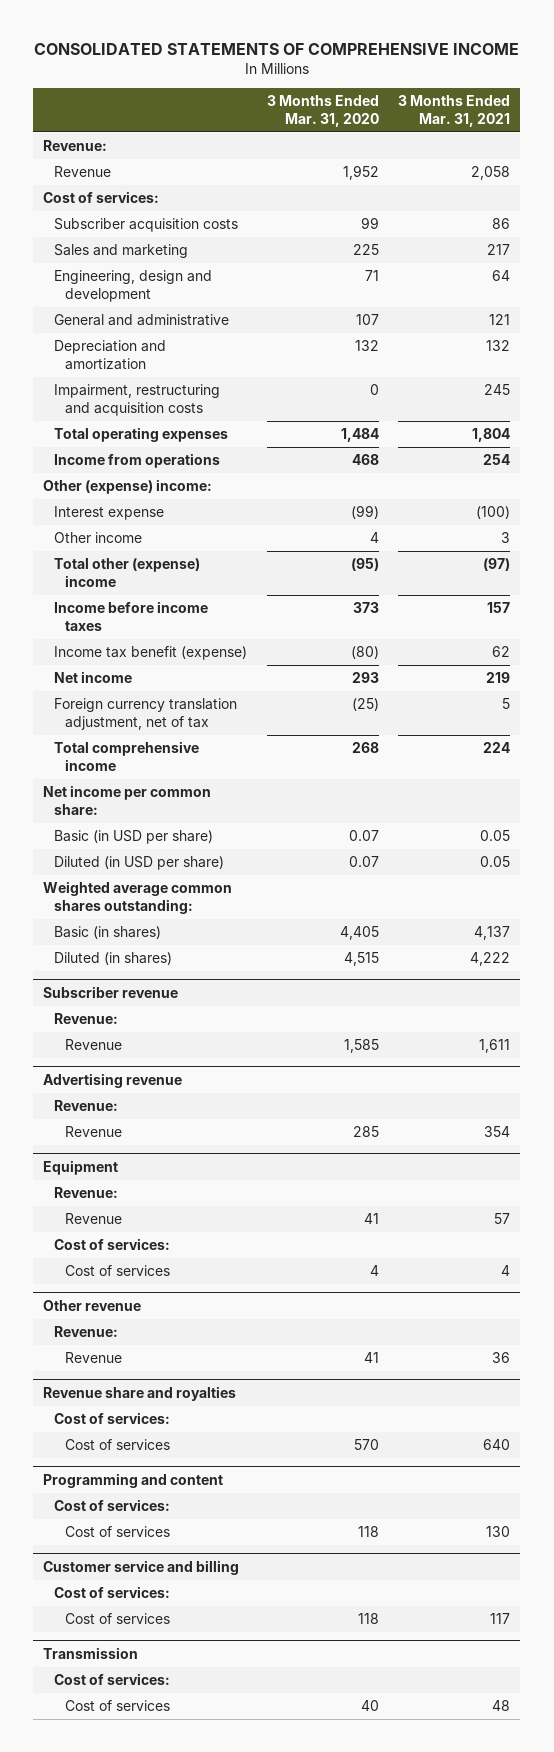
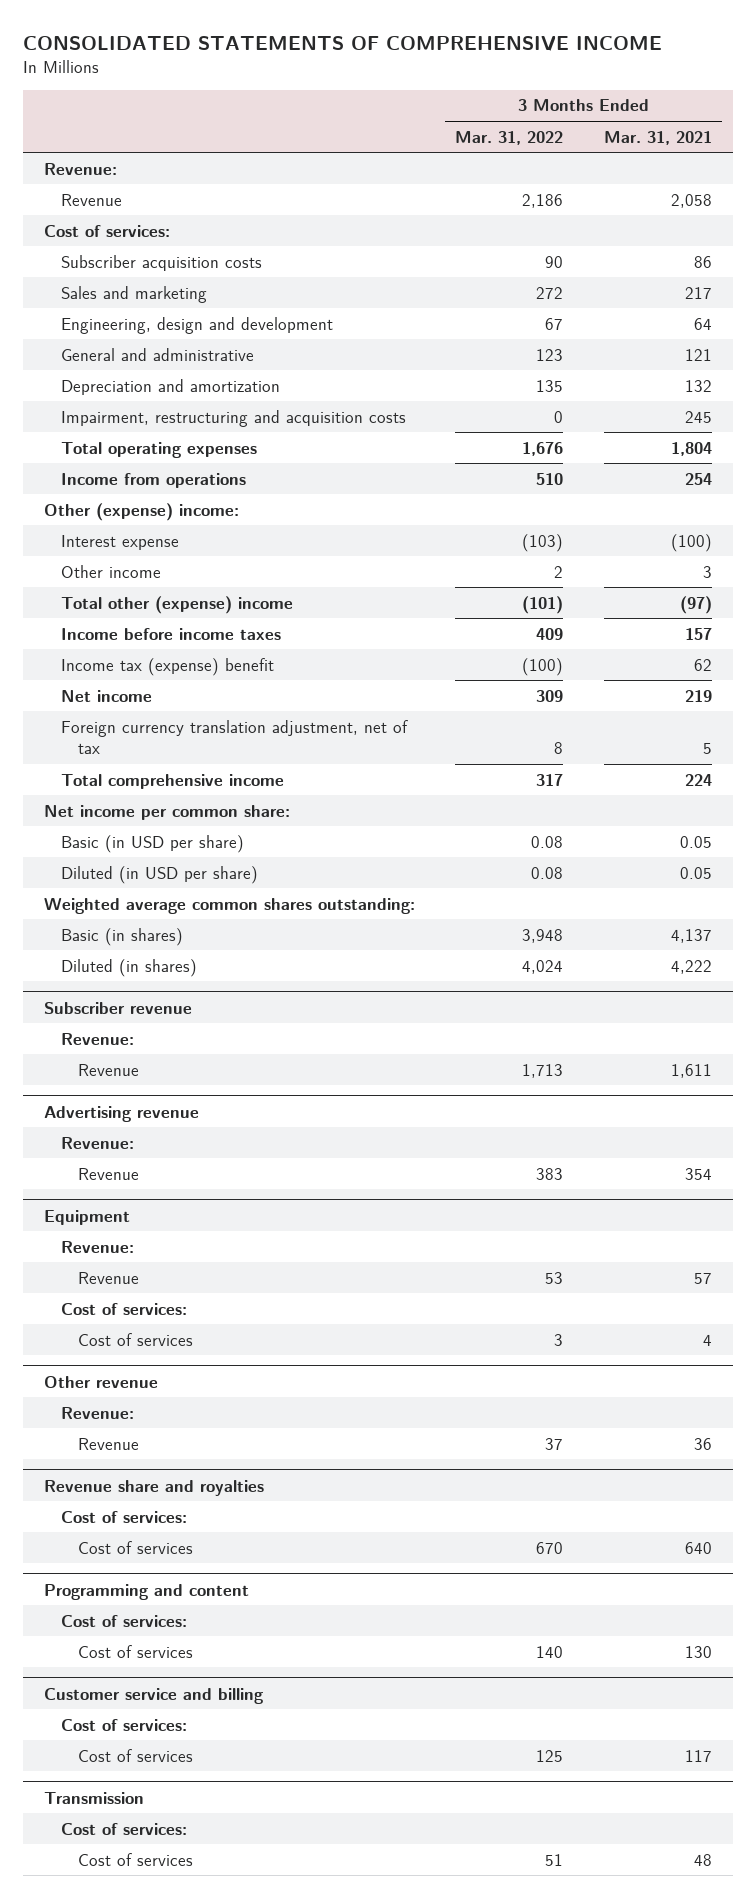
- | 3 Months Ended Mar. 31, 2020 | 3 Months Ended Mar. 31, 2021
+ | 3 Months Ended Mar. 31, 2022 | 3 Months Ended Mar. 31, 2021
- Income tax benefit (expense) | (80) | 62
+ Income tax (expense) benefit | (100) | 62

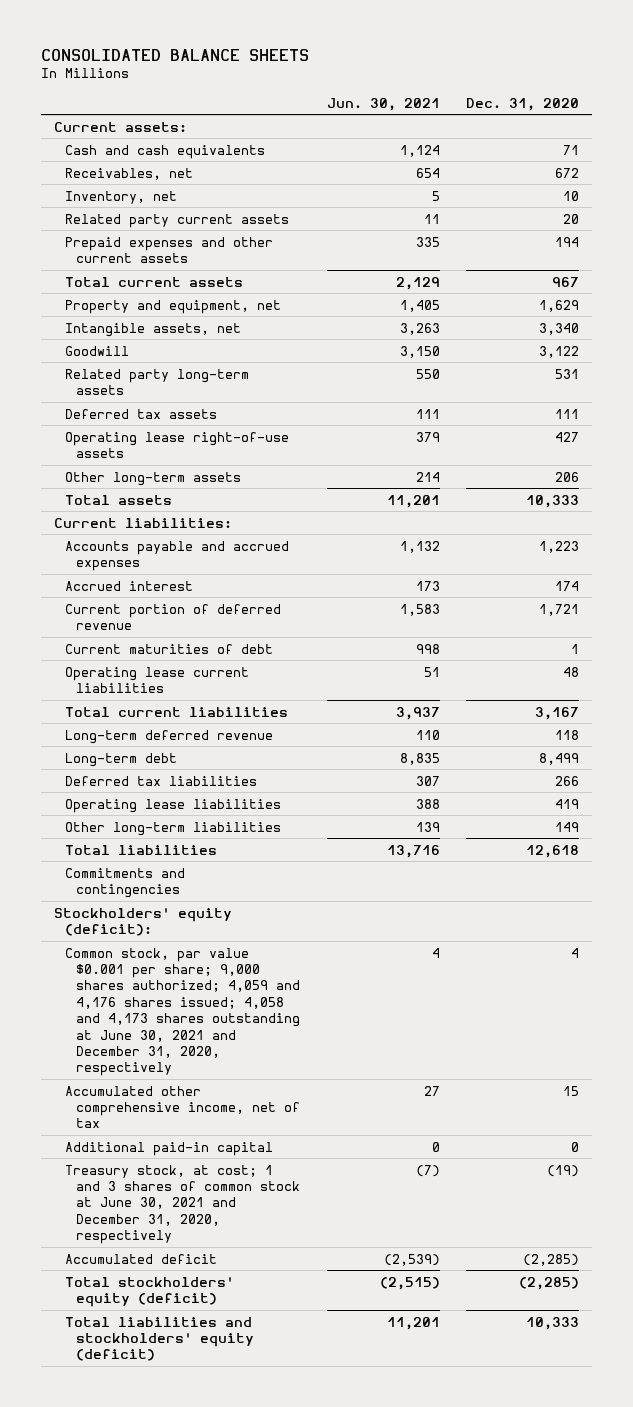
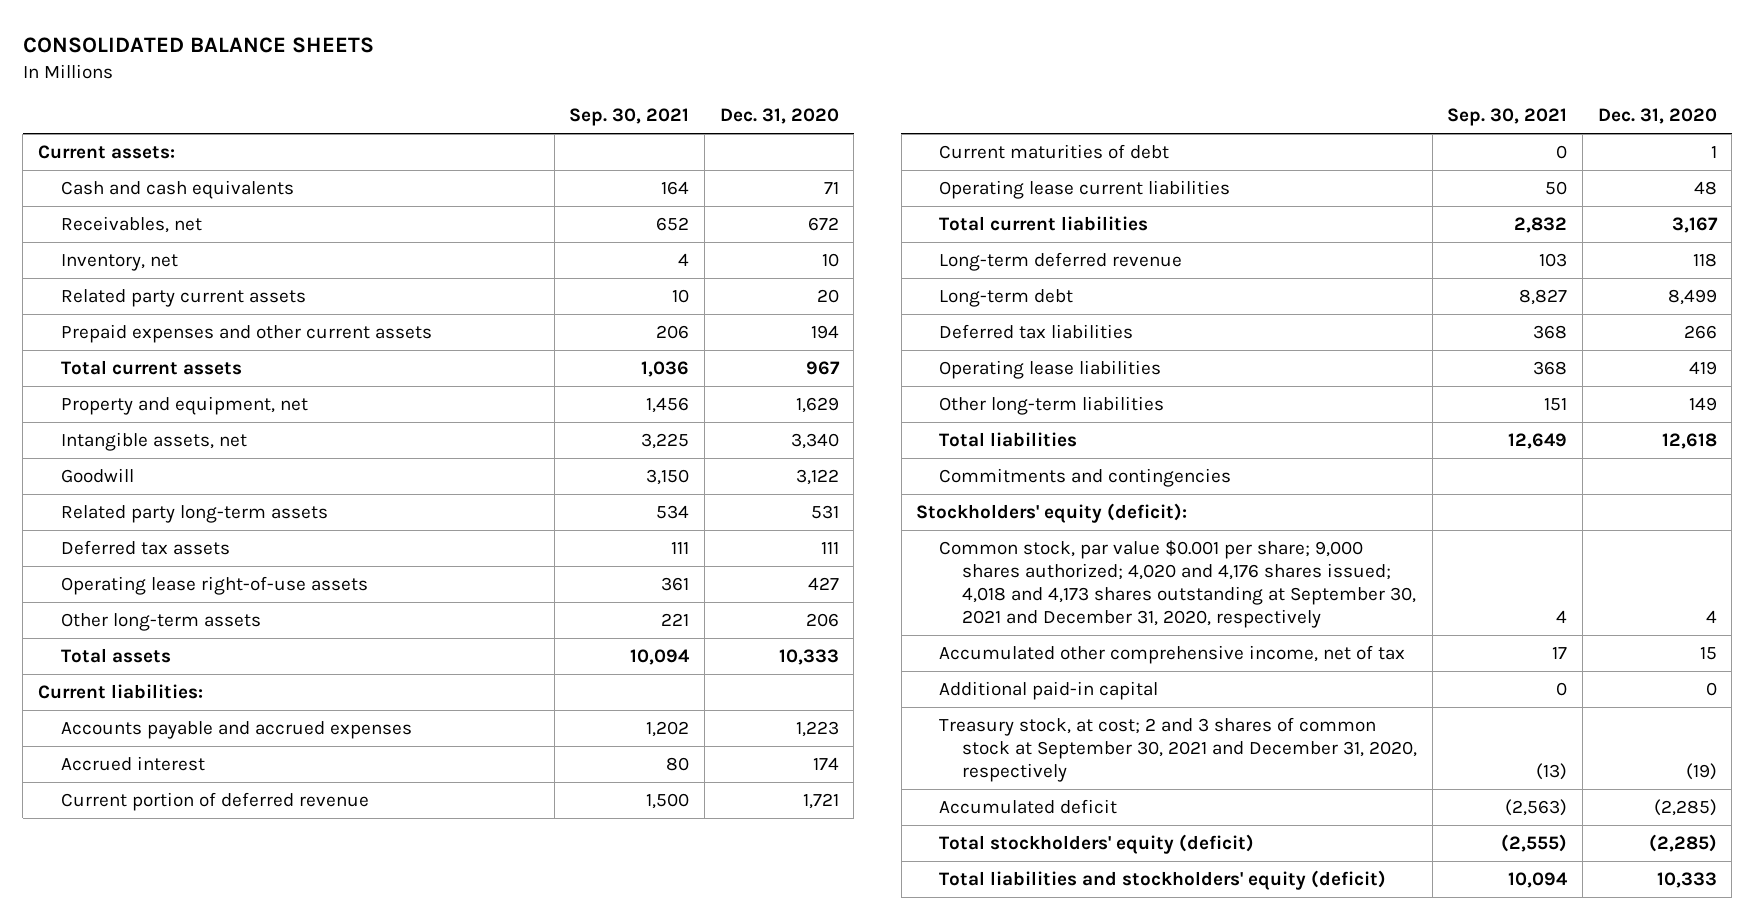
- | Jun. 30, 2021 | Dec. 31, 2020
+ | Sep. 30, 2021 | Dec. 31, 2020
- Common stock, par value $0.001 per share; 9,000 shares authorized; 4,059 and 4,176 shares issued; 4,058 and 4,173 shares outstanding at June 30, 2021 and December 31, 2020, respectively | 4 | 4
+ Common stock, par value $0.001 per share; 9,000 shares authorized; 4,020 and 4,176 shares issued; 4,018 and 4,173 shares outstanding at September 30, 2021 and December 31, 2020, respectively | 4 | 4
- Treasury stock, at cost; 1 and 3 shares of common stock at June 30, 2021 and December 31, 2020, respectively | (7) | (19)
+ Treasury stock, at cost; 2 and 3 shares of common stock at September 30, 2021 and December 31, 2020, respectively | (13) | (19)

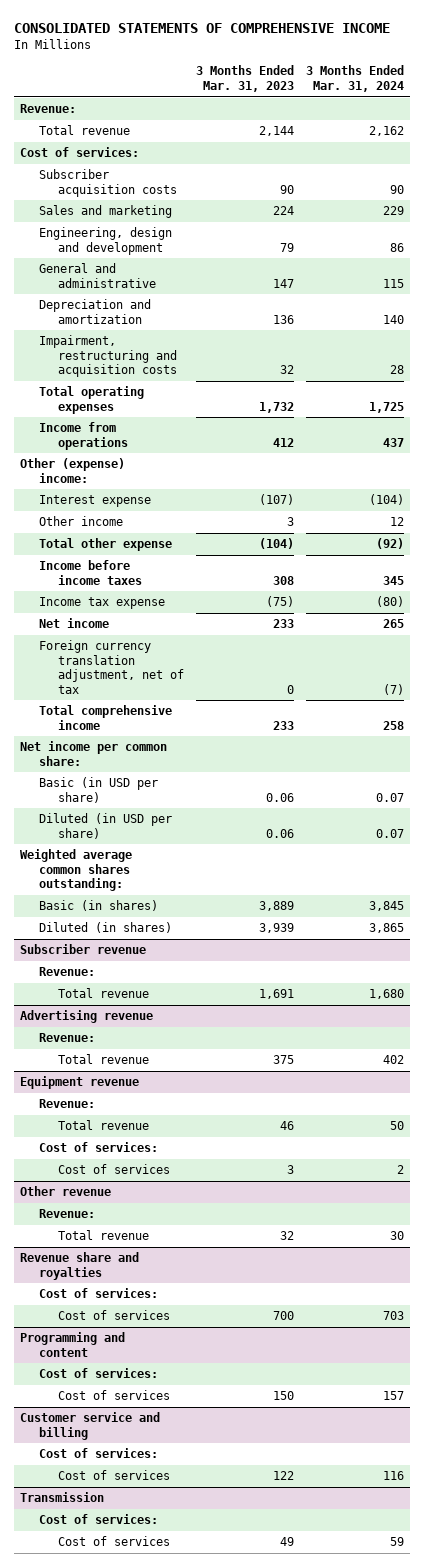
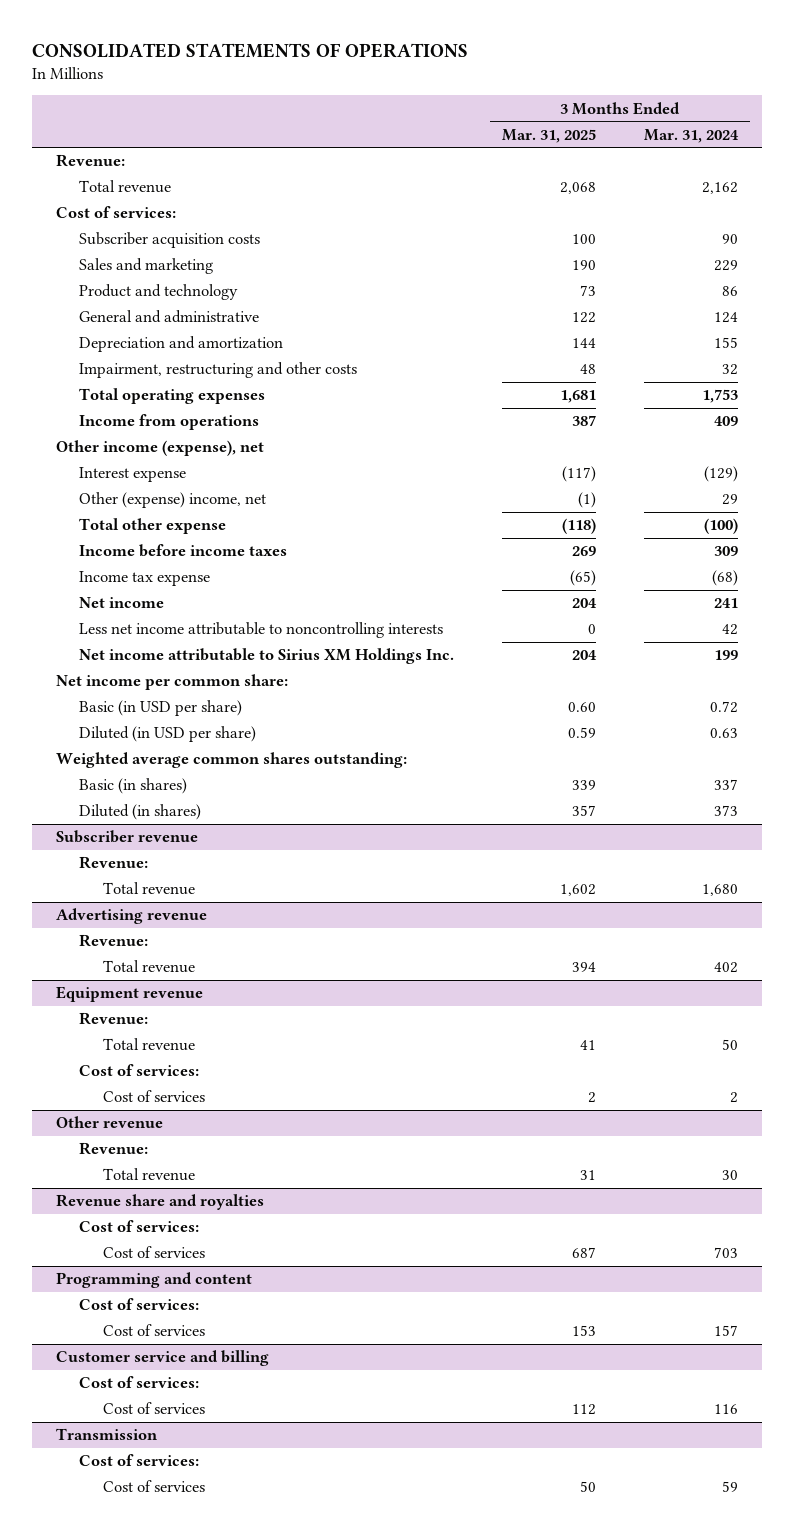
- CONSOLIDATED STATEMENTS OF COMPREHENSIVE INCOME
+ CONSOLIDATED STATEMENTS OF OPERATIONS
- | 3 Months Ended Mar. 31, 2023 | 3 Months Ended Mar. 31, 2024
+ | 3 Months Ended Mar. 31, 2025 | 3 Months Ended Mar. 31, 2024
- Engineering, design and development | 79 | 86
- General and administrative | 147 | 115
- Depreciation and amortization | 136 | 140
- Impairment, restructuring and acquisition costs | 32 | 28
- Total operating expenses | 1,732 | 1,725
- Income from operations | 412 | 437
- Other (expense) income:
- Interest expense | (107) | (104)
- Other income | 3 | 12
- Total other expense | (104) | (92)
- Income before income taxes | 308 | 345
- Income tax expense | (75) | (80)
- Net income | 233 | 265
- Foreign currency translation adjustment, net of tax | 0 | (7)
- Total comprehensive income | 233 | 258
+ Product and technology | 73 | 86
+ General and administrative | 122 | 124
+ Depreciation and amortization | 144 | 155
+ Impairment, restructuring and other costs | 48 | 32
+ Total operating expenses | 1,681 | 1,753
+ Income from operations | 387 | 409
+ Other income (expense), net
+ Interest expense | (117) | (129)
+ Other (expense) income, net | (1) | 29
+ Total other expense | (118) | (100)
+ Income before income taxes | 269 | 309
+ Income tax expense | (65) | (68)
+ Net income | 204 | 241
+ Less net income attributable to noncontrolling interests | 0 | 42
+ Net income attributable to Sirius XM Holdings Inc. | 204 | 199
- Basic (in USD per share) | 0.06 | 0.07
- Diluted (in USD per share) | 0.06 | 0.07
+ Basic (in USD per share) | 0.60 | 0.72
+ Diluted (in USD per share) | 0.59 | 0.63
- Basic (in shares) | 3,889 | 3,845
- Diluted (in shares) | 3,939 | 3,865
+ Basic (in shares) | 339 | 337
+ Diluted (in shares) | 357 | 373

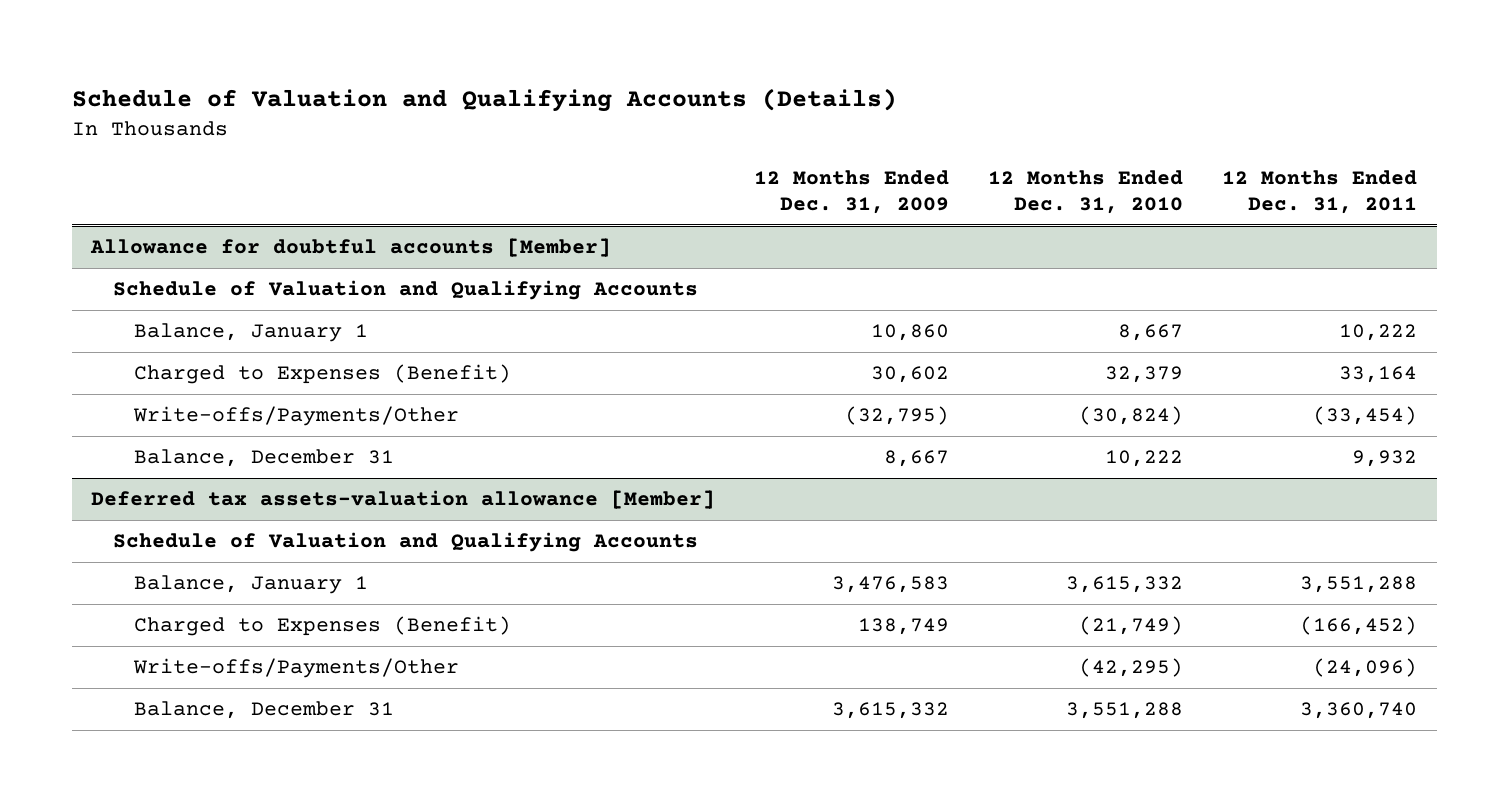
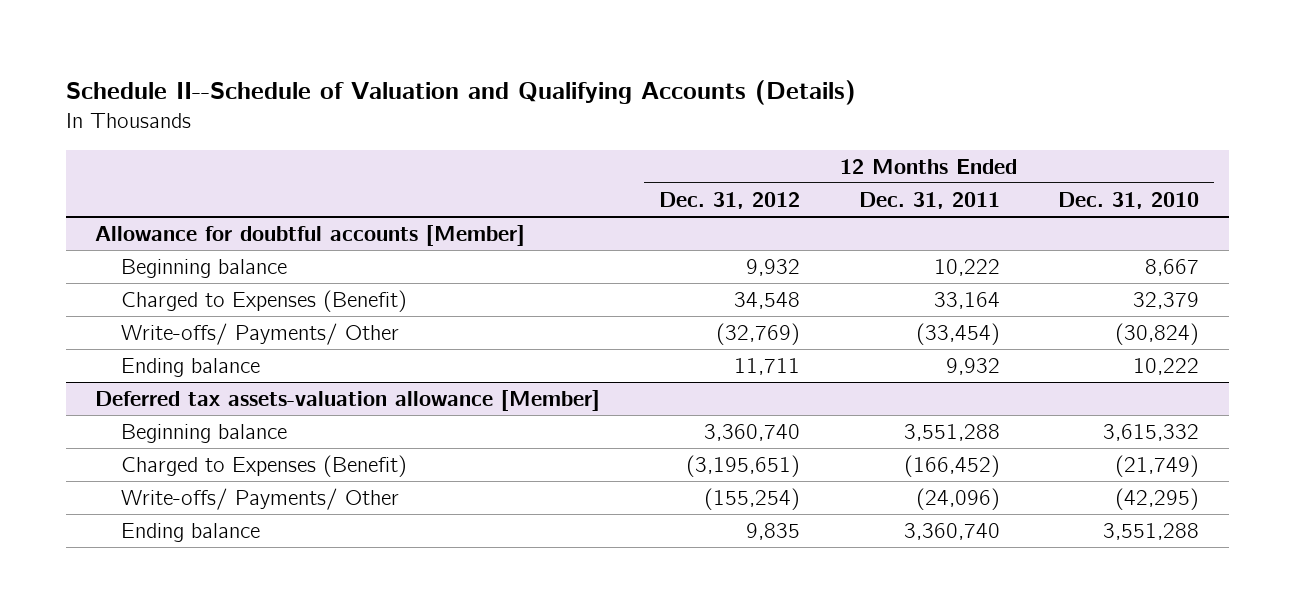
- Schedule of Valuation and Qualifying Accounts (Details)
+ Schedule II--Schedule of Valuation and Qualifying Accounts (Details)
- | 12 Months Ended Dec. 31, 2009 | 12 Months Ended Dec. 31, 2010 | 12 Months Ended Dec. 31, 2011
+ | 12 Months Ended Dec. 31, 2012 | 12 Months Ended Dec. 31, 2011 | 12 Months Ended Dec. 31, 2010
@ Allowance for doubtful accounts [Member]
- Schedule of Valuation and Qualifying Accounts
- Balance, January 1 | 10,860 | 8,667 | 10,222
+ Beginning balance | 9,932 | 10,222 | 8,667
- Write-offs/Payments/Other | (32,795) | (30,824) | (33,454)
- Balance, December 31 | 8,667 | 10,222 | 9,932
+ Write-offs/ Payments/ Other | (32,769) | (33,454) | (30,824)
+ Ending balance | 11,711 | 9,932 | 10,222
@ Deferred tax assets-valuation allowance [Member]
- Schedule of Valuation and Qualifying Accounts
- Balance, January 1 | 3,476,583 | 3,615,332 | 3,551,288
+ Beginning balance | 3,360,740 | 3,551,288 | 3,615,332
- Write-offs/Payments/Other | | (42,295) | (24,096)
- Balance, December 31 | 3,615,332 | 3,551,288 | 3,360,740
+ Write-offs/ Payments/ Other | (155,254) | (24,096) | (42,295)
+ Ending balance | 9,835 | 3,360,740 | 3,551,288

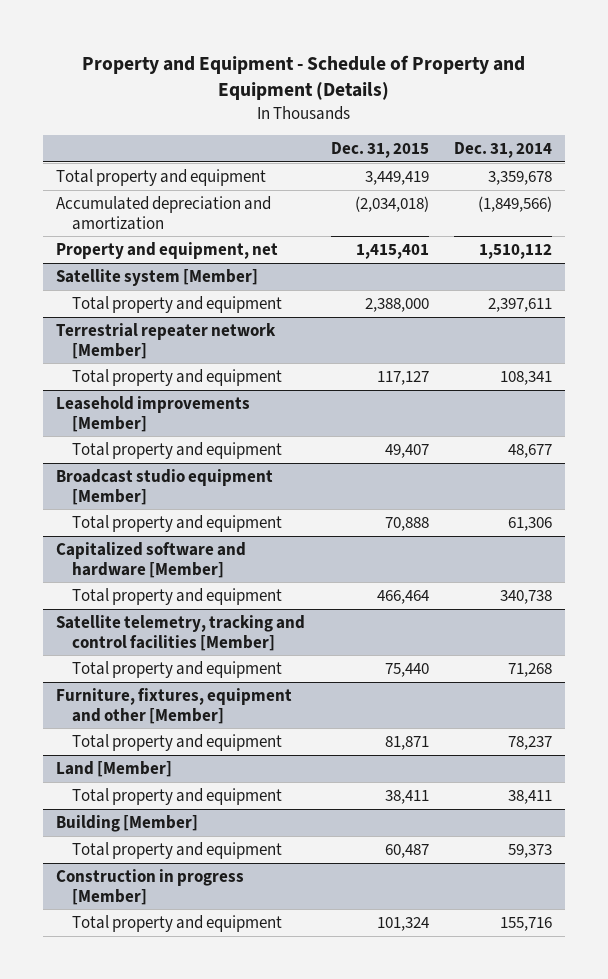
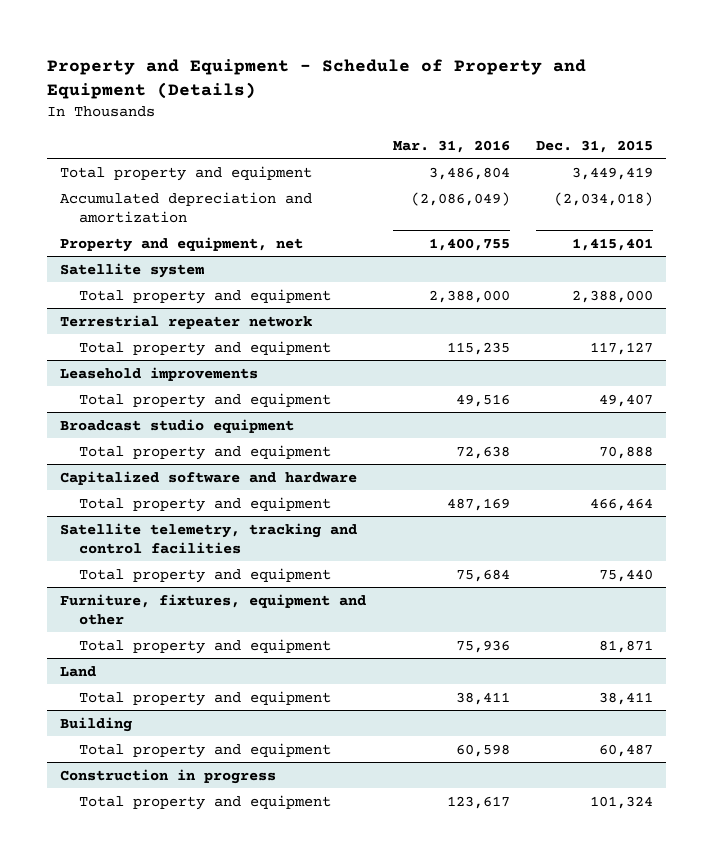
- | Dec. 31, 2015 | Dec. 31, 2014
+ | Mar. 31, 2016 | Dec. 31, 2015
- Satellite system [Member]
+ Satellite system
- Terrestrial repeater network [Member]
+ Terrestrial repeater network
- Leasehold improvements [Member]
+ Leasehold improvements
- Broadcast studio equipment [Member]
+ Broadcast studio equipment
- Capitalized software and hardware [Member]
+ Capitalized software and hardware
- Satellite telemetry, tracking and control facilities [Member]
+ Satellite telemetry, tracking and control facilities
- Furniture, fixtures, equipment and other [Member]
+ Furniture, fixtures, equipment and other
- Land [Member]
+ Land
- Building [Member]
+ Building
- Construction in progress [Member]
+ Construction in progress

